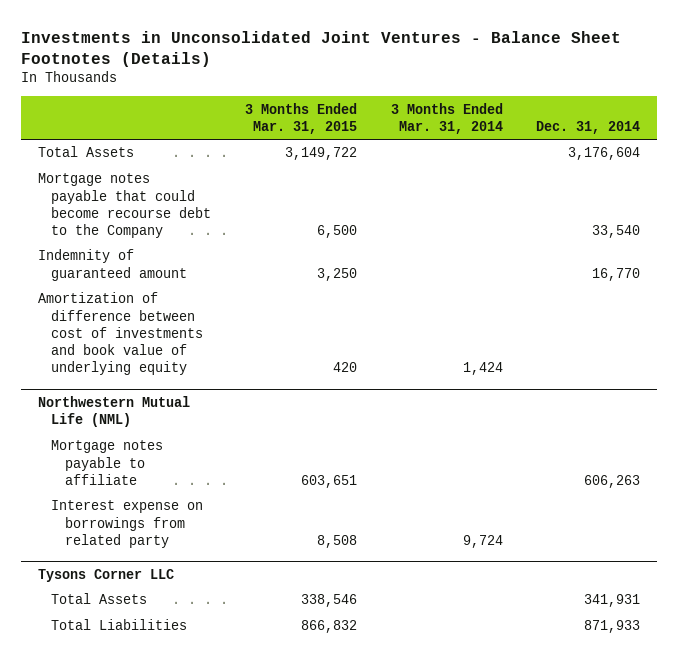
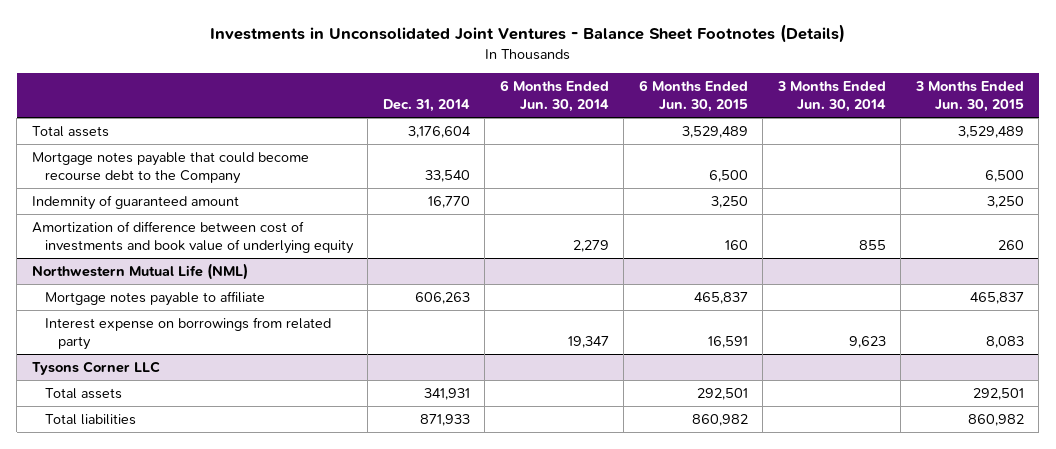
- | 3 Months Ended Mar. 31, 2015 | 3 Months Ended Mar. 31, 2014 | Dec. 31, 2014
+ | Dec. 31, 2014 | 6 Months Ended Jun. 30, 2014 | 6 Months Ended Jun. 30, 2015 | 3 Months Ended Jun. 30, 2014 | 3 Months Ended Jun. 30, 2015
- Total Assets | 3,149,722 | | 3,176,604
+ Total assets | 3,176,604 | | 3,529,489 | | 3,529,489
@ Tysons Corner LLC
- Total Assets | 338,546 | | 341,931
- Total Liabilities | 866,832 | | 871,933
+ Total assets | 341,931 | | 292,501 | | 292,501
+ Total liabilities | 871,933 | | 860,982 | | 860,982

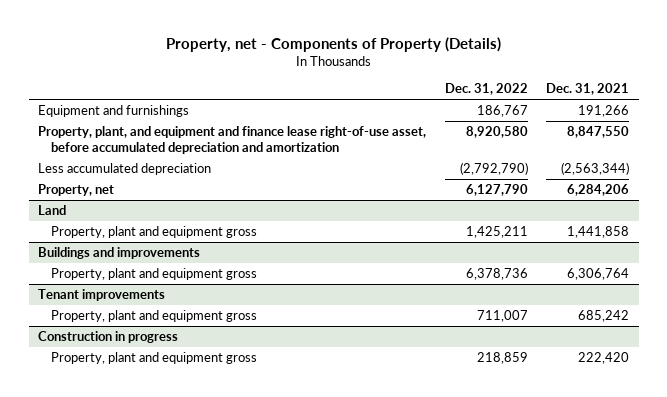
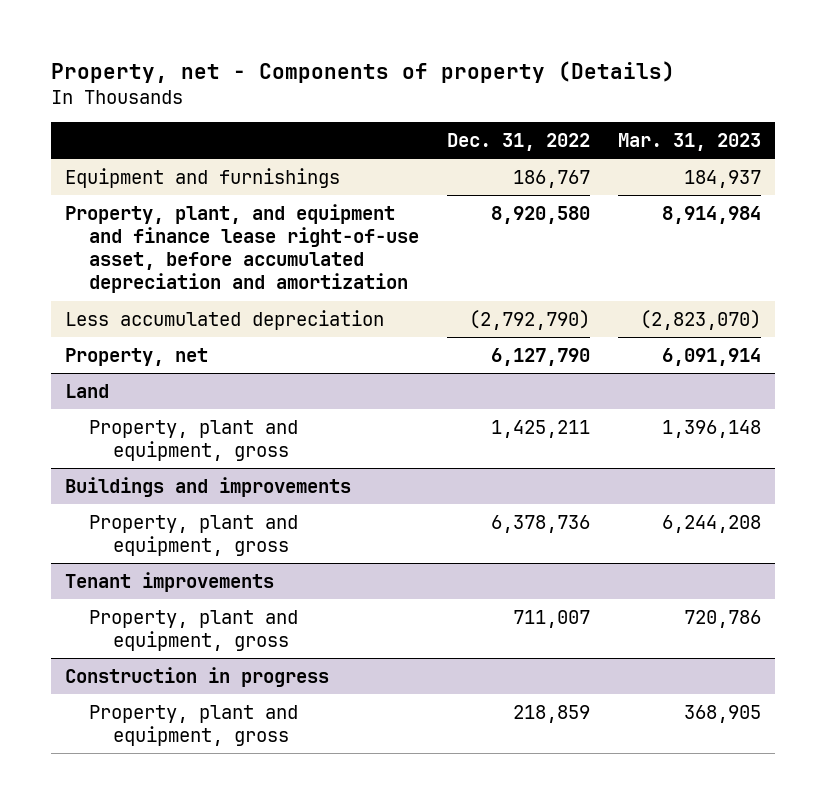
- Property, net - Components of Property (Details)
+ Property, net - Components of property (Details)
- | Dec. 31, 2022 | Dec. 31, 2021
+ | Dec. 31, 2022 | Mar. 31, 2023
@ Land
- Property, plant and equipment gross | 1,425,211 | 1,441,858
+ Property, plant and equipment, gross | 1,425,211 | 1,396,148
@ Buildings and improvements
- Property, plant and equipment gross | 6,378,736 | 6,306,764
+ Property, plant and equipment, gross | 6,378,736 | 6,244,208
@ Tenant improvements
- Property, plant and equipment gross | 711,007 | 685,242
+ Property, plant and equipment, gross | 711,007 | 720,786
@ Construction in progress
- Property, plant and equipment gross | 218,859 | 222,420
+ Property, plant and equipment, gross | 218,859 | 368,905

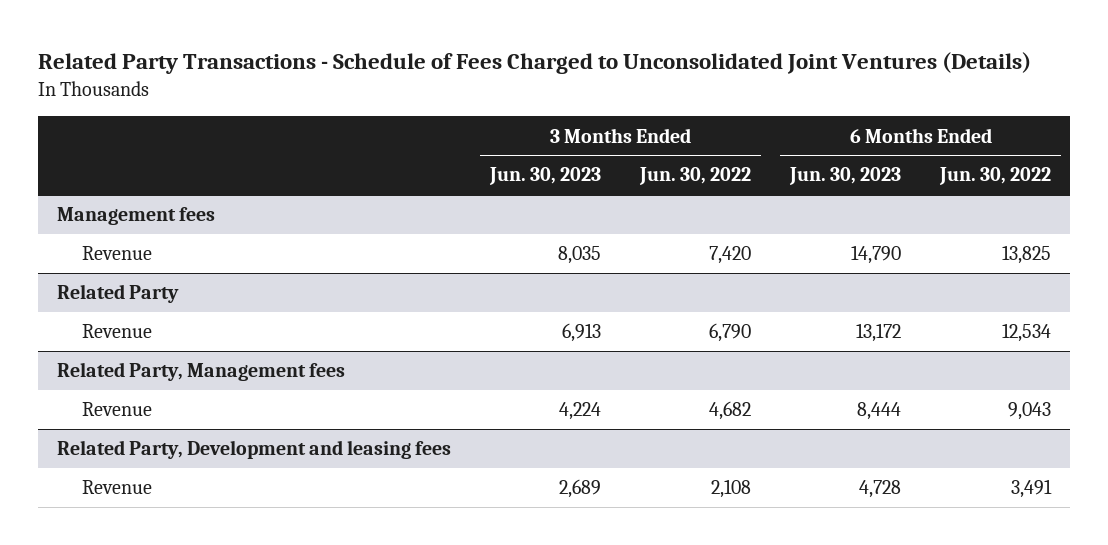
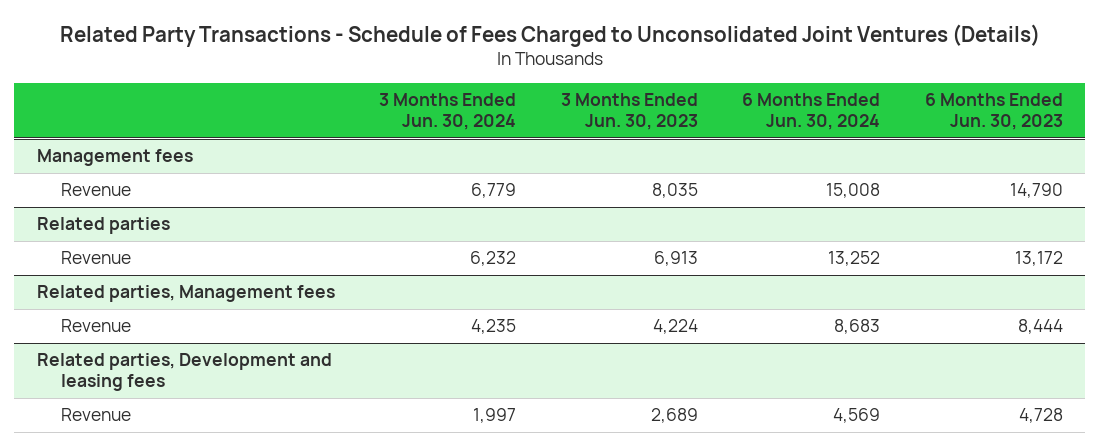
- | 3 Months Ended Jun. 30, 2023 | 3 Months Ended Jun. 30, 2022 | 6 Months Ended Jun. 30, 2023 | 6 Months Ended Jun. 30, 2022
+ | 3 Months Ended Jun. 30, 2024 | 3 Months Ended Jun. 30, 2023 | 6 Months Ended Jun. 30, 2024 | 6 Months Ended Jun. 30, 2023
- Related Party
+ Related parties
- Related Party, Management fees
+ Related parties, Management fees
- Related Party, Development and leasing fees
+ Related parties, Development and leasing fees

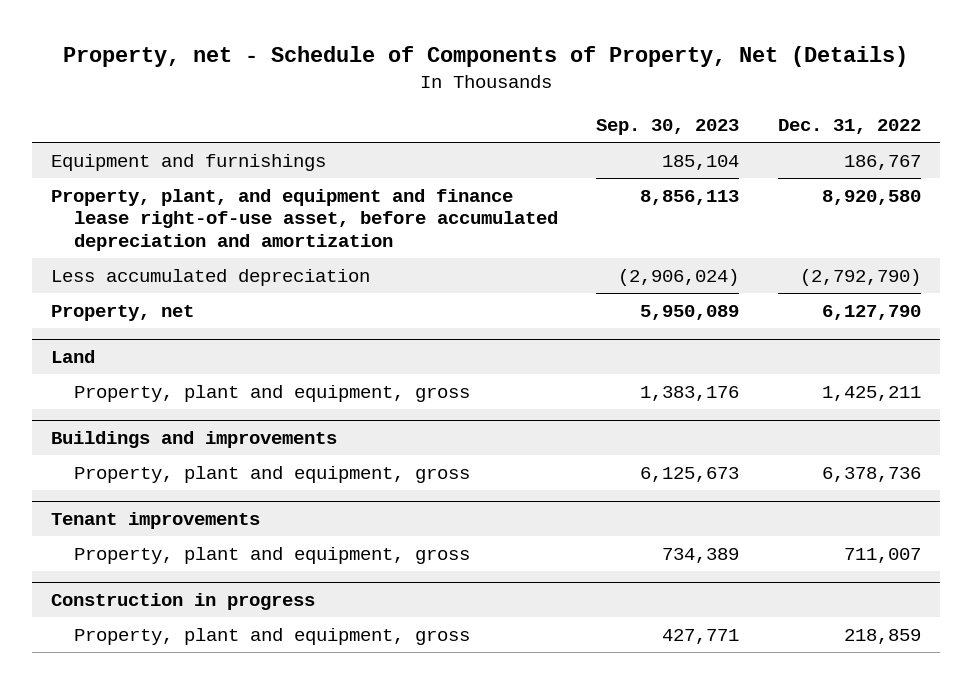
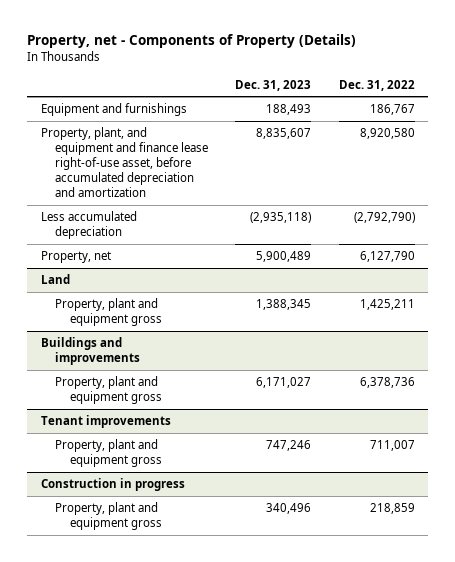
- Property, net - Schedule of Components of Property, Net (Details)
+ Property, net - Components of Property (Details)
- | Sep. 30, 2023 | Dec. 31, 2022
+ | Dec. 31, 2023 | Dec. 31, 2022
@ Land
- Property, plant and equipment, gross | 1,383,176 | 1,425,211
+ Property, plant and equipment gross | 1,388,345 | 1,425,211
@ Buildings and improvements
- Property, plant and equipment, gross | 6,125,673 | 6,378,736
+ Property, plant and equipment gross | 6,171,027 | 6,378,736
@ Tenant improvements
- Property, plant and equipment, gross | 734,389 | 711,007
+ Property, plant and equipment gross | 747,246 | 711,007
@ Construction in progress
- Property, plant and equipment, gross | 427,771 | 218,859
+ Property, plant and equipment gross | 340,496 | 218,859

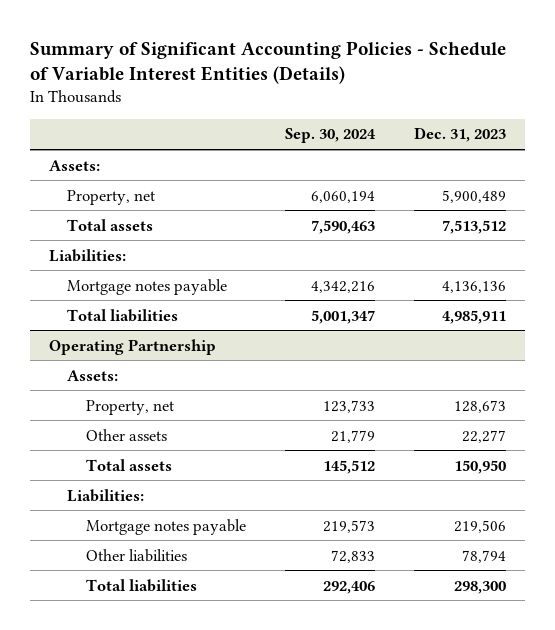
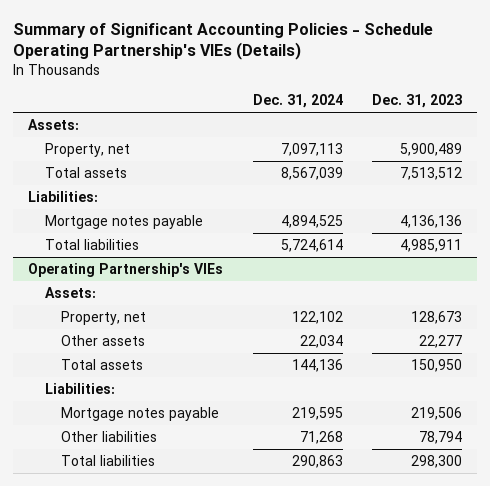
- Summary of Significant Accounting Policies - Schedule of Variable Interest Entities (Details)
+ Summary of Significant Accounting Policies - Schedule Operating Partnership's VIEs (Details)
- | Sep. 30, 2024 | Dec. 31, 2023
+ | Dec. 31, 2024 | Dec. 31, 2023
- Operating Partnership
+ Operating Partnership's VIEs

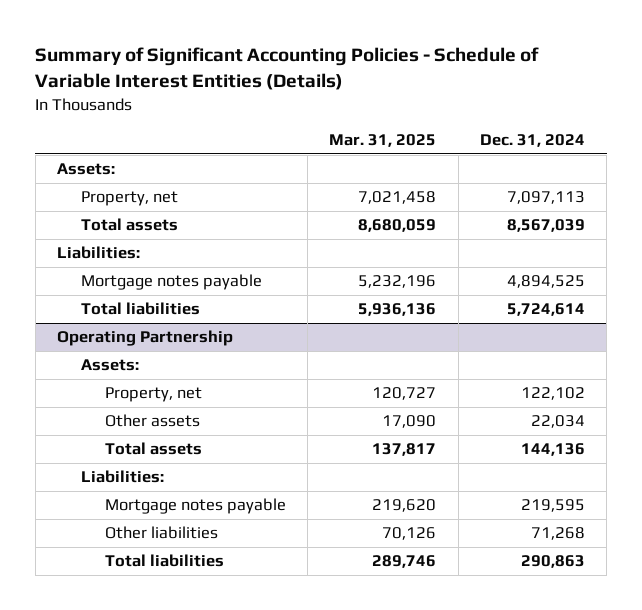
- Summary of Significant Accounting Policies - Schedule Operating Partnership's VIEs (Details)
+ Summary of Significant Accounting Policies - Schedule of Variable Interest Entities (Details)
- | Dec. 31, 2024 | Dec. 31, 2023
+ | Mar. 31, 2025 | Dec. 31, 2024
- Operating Partnership's VIEs
+ Operating Partnership

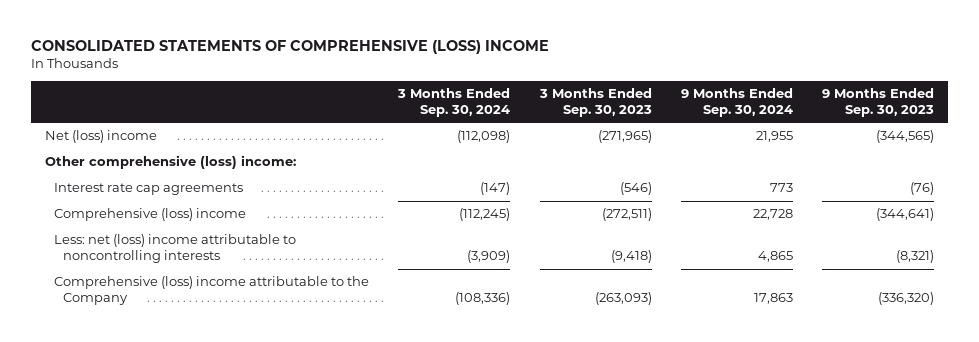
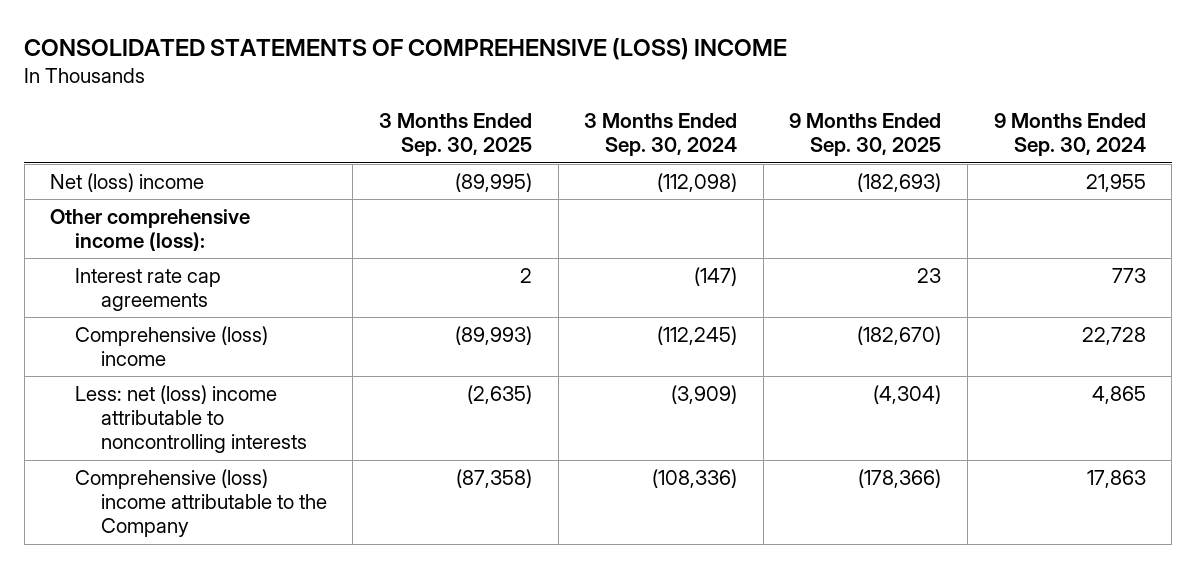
- | 3 Months Ended Sep. 30, 2024 | 3 Months Ended Sep. 30, 2023 | 9 Months Ended Sep. 30, 2024 | 9 Months Ended Sep. 30, 2023
+ | 3 Months Ended Sep. 30, 2025 | 3 Months Ended Sep. 30, 2024 | 9 Months Ended Sep. 30, 2025 | 9 Months Ended Sep. 30, 2024
- Other comprehensive (loss) income:
+ Other comprehensive income (loss):

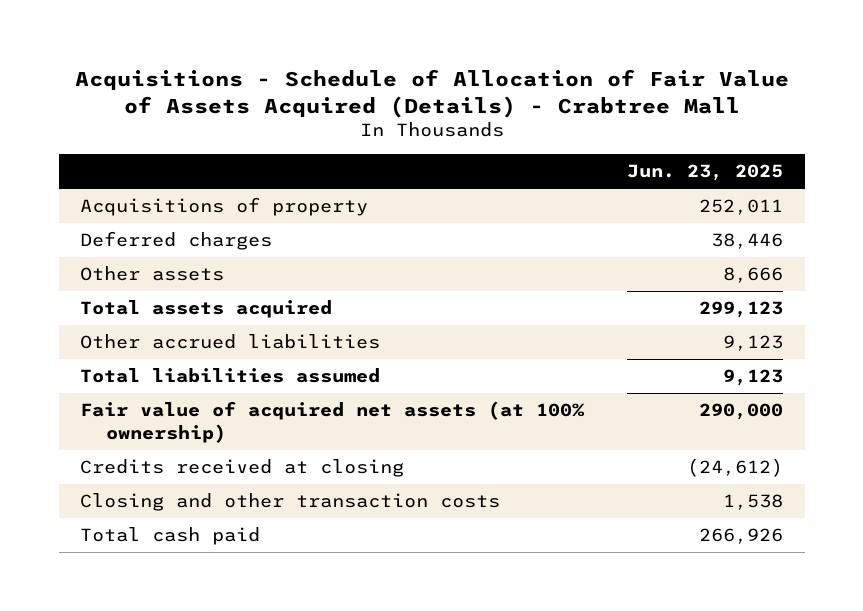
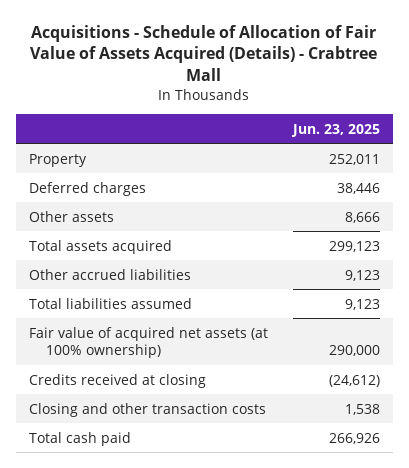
- Acquisitions of property | 252,011
+ Property | 252,011

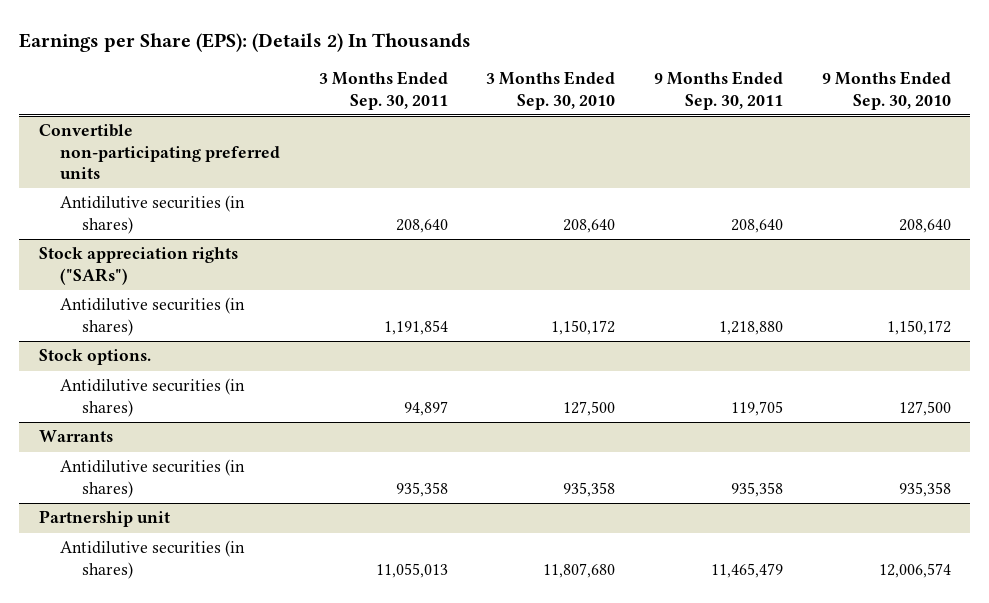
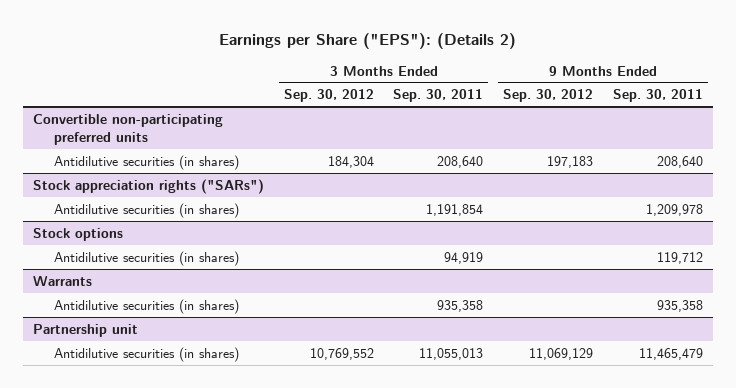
- Earnings per Share (EPS): (Details 2) In Thousands
+ Earnings per Share ("EPS"): (Details 2)
- | 3 Months Ended Sep. 30, 2011 | 3 Months Ended Sep. 30, 2010 | 9 Months Ended Sep. 30, 2011 | 9 Months Ended Sep. 30, 2010
+ | 3 Months Ended Sep. 30, 2012 | 3 Months Ended Sep. 30, 2011 | 9 Months Ended Sep. 30, 2012 | 9 Months Ended Sep. 30, 2011
@ Stock appreciation rights ("SARs")
- Antidilutive securities (in shares) | 1,191,854 | 1,150,172 | 1,218,880 | 1,150,172
- Stock options.
- Antidilutive securities (in shares) | 94,897 | 127,500 | 119,705 | 127,500
@ Stock appreciation rights ("SARs")
+ Antidilutive securities (in shares) | | 1,191,854 | | 1,209,978
+ Stock options
+ Antidilutive securities (in shares) | | 94,919 | | 119,712

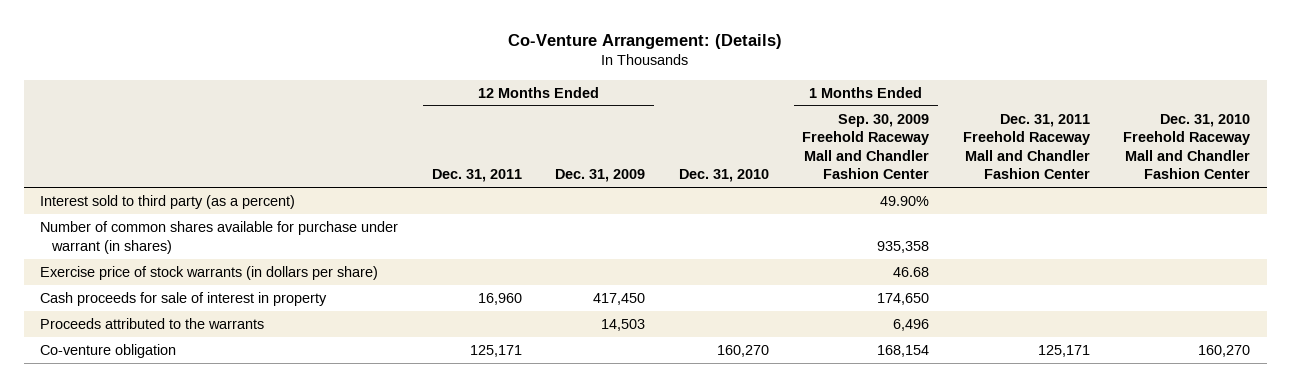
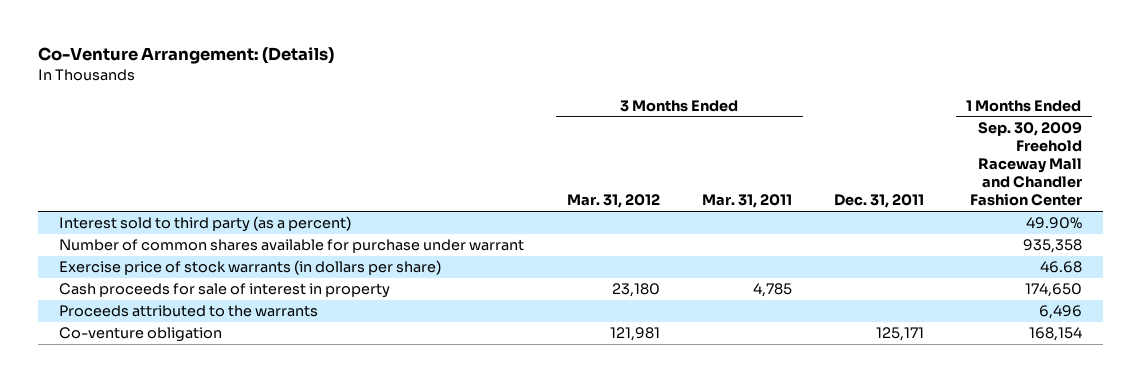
- | 12 Months Ended Dec. 31, 2011 | 12 Months Ended Dec. 31, 2009 | Dec. 31, 2010 | 1 Months Ended Sep. 30, 2009 Freehold Raceway Mall and Chandler Fashion Center | Dec. 31, 2011 Freehold Raceway Mall and Chandler Fashion Center | Dec. 31, 2010 Freehold Raceway Mall and Chandler Fashion Center
+ | 3 Months Ended Mar. 31, 2012 | 3 Months Ended Mar. 31, 2011 | Dec. 31, 2011 | 1 Months Ended Sep. 30, 2009 Freehold Raceway Mall and Chandler Fashion Center
- Number of common shares available for purchase under warrant (in shares) | | | | 935,358 | |
+ Number of common shares available for purchase under warrant | | | | 935,358

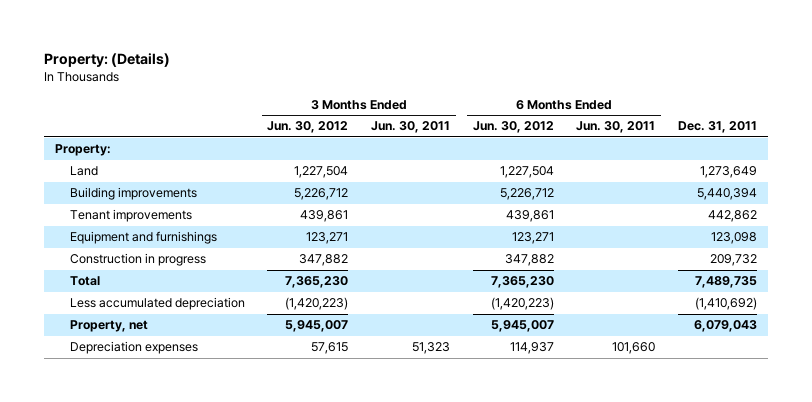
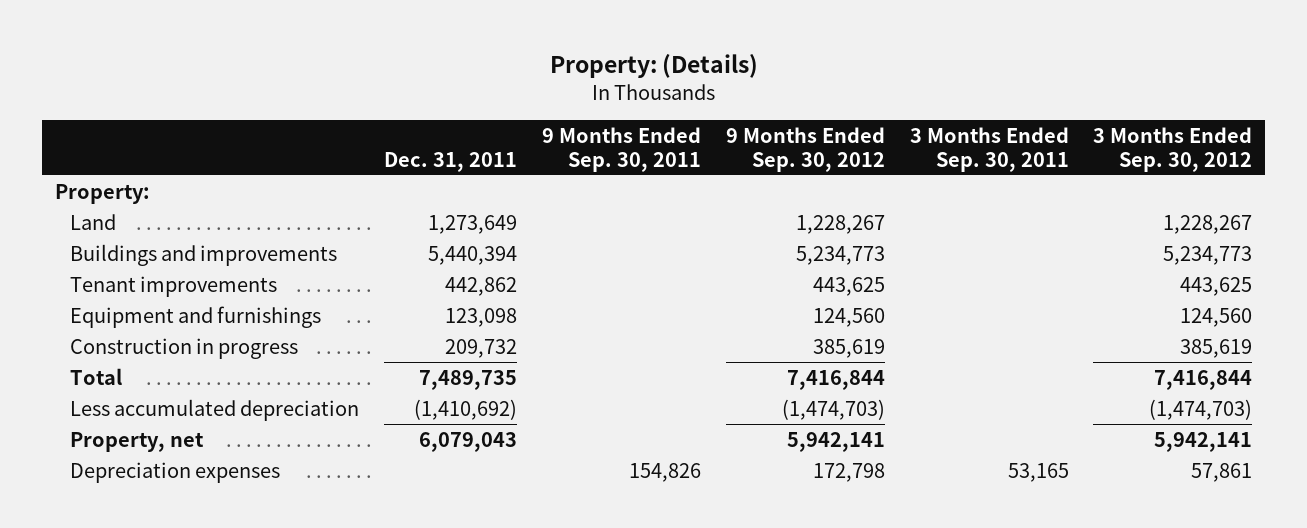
- | 3 Months Ended Jun. 30, 2012 | 3 Months Ended Jun. 30, 2011 | 6 Months Ended Jun. 30, 2012 | 6 Months Ended Jun. 30, 2011 | Dec. 31, 2011
+ | Dec. 31, 2011 | 9 Months Ended Sep. 30, 2011 | 9 Months Ended Sep. 30, 2012 | 3 Months Ended Sep. 30, 2011 | 3 Months Ended Sep. 30, 2012
- Building improvements | 5,226,712 | | 5,226,712 | | 5,440,394
+ Buildings and improvements | 5,440,394 | | 5,234,773 | | 5,234,773

